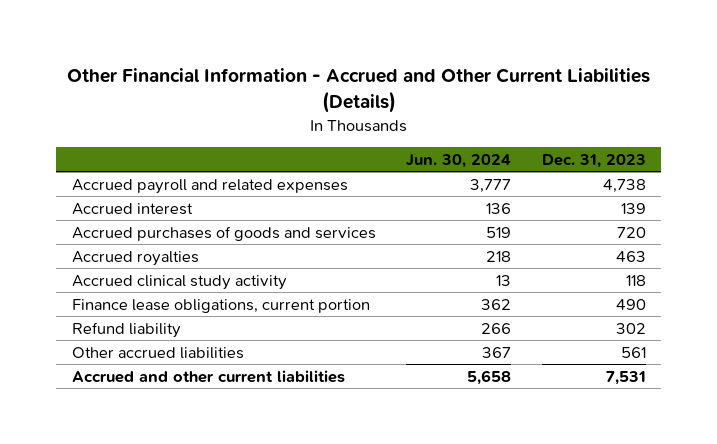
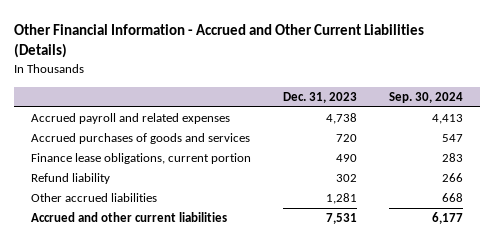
- | Jun. 30, 2024 | Dec. 31, 2023
+ | Dec. 31, 2023 | Sep. 30, 2024
- Accrued interest | 136 | 139
- Accrued royalties | 218 | 463
- Accrued clinical study activity | 13 | 118
- Other accrued liabilities | 367 | 561
+ Other accrued liabilities | 1,281 | 668

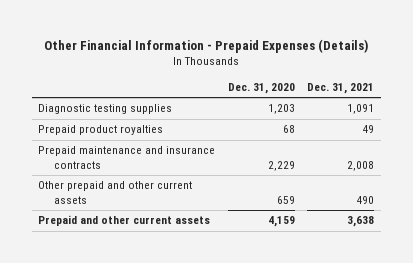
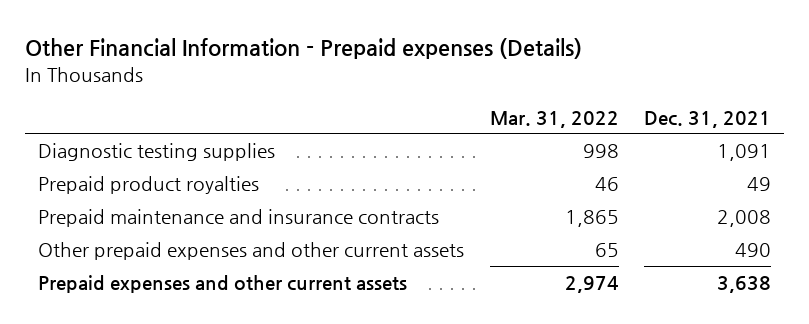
- Other Financial Information - Prepaid Expenses (Details)
+ Other Financial Information - Prepaid expenses (Details)
- | Dec. 31, 2020 | Dec. 31, 2021
+ | Mar. 31, 2022 | Dec. 31, 2021
- Other prepaid and other current assets | 659 | 490
- Prepaid and other current assets | 4,159 | 3,638
+ Other prepaid expenses and other current assets | 65 | 490
+ Prepaid expenses and other current assets | 2,974 | 3,638

